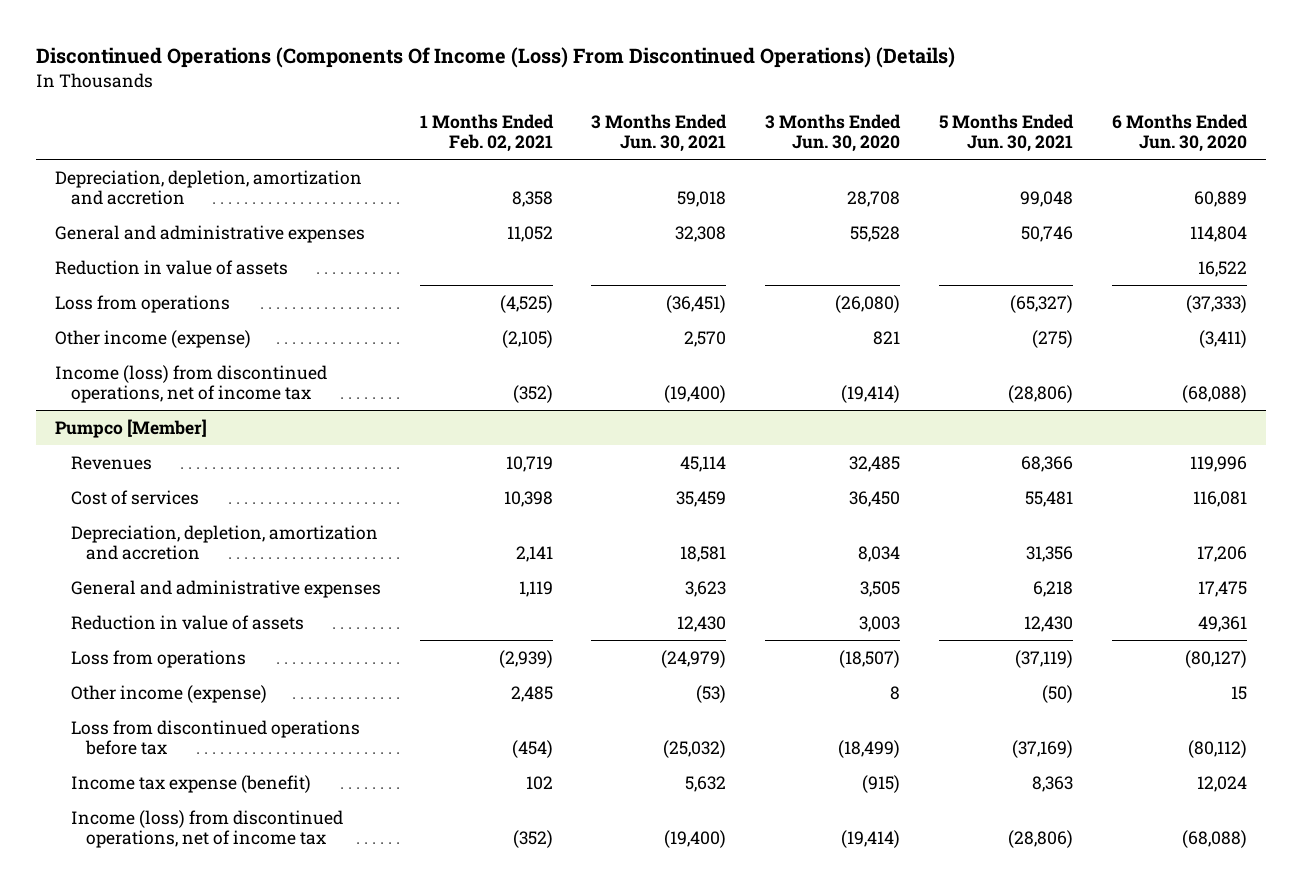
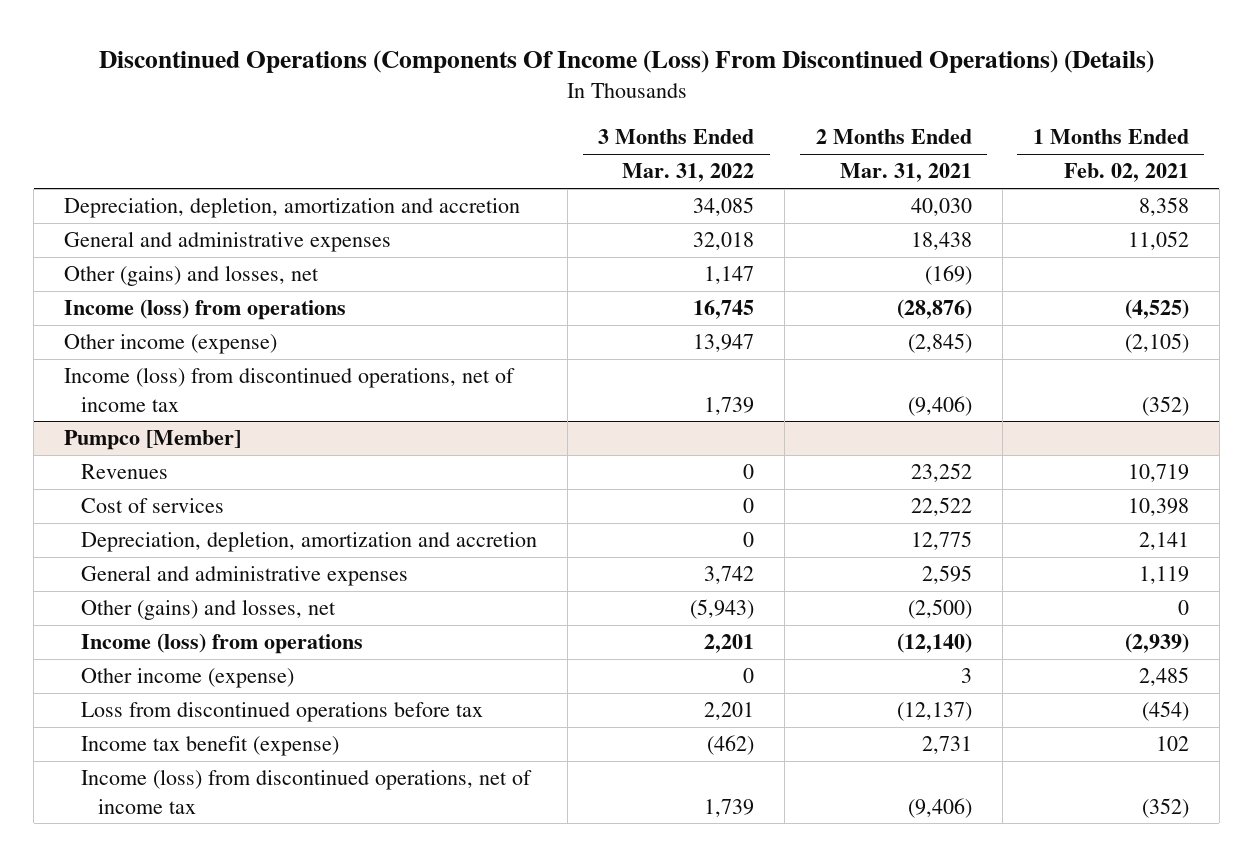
- | 1 Months Ended Feb. 02, 2021 | 3 Months Ended Jun. 30, 2021 | 3 Months Ended Jun. 30, 2020 | 5 Months Ended Jun. 30, 2021 | 6 Months Ended Jun. 30, 2020
+ | 3 Months Ended Mar. 31, 2022 | 2 Months Ended Mar. 31, 2021 | 1 Months Ended Feb. 02, 2021
- Reduction in value of assets | | | | | 16,522
- Loss from operations | (4,525) | (36,451) | (26,080) | (65,327) | (37,333)
+ Other (gains) and losses, net | 1,147 | (169) |
+ Income (loss) from operations | 16,745 | (28,876) | (4,525)
@ Pumpco [Member]
- Reduction in value of assets | | 12,430 | 3,003 | 12,430 | 49,361
- Loss from operations | (2,939) | (24,979) | (18,507) | (37,119) | (80,127)
+ Other (gains) and losses, net | (5,943) | (2,500) | 0
+ Income (loss) from operations | 2,201 | (12,140) | (2,939)
- Income tax expense (benefit) | 102 | 5,632 | (915) | 8,363 | 12,024
+ Income tax benefit (expense) | (462) | 2,731 | 102

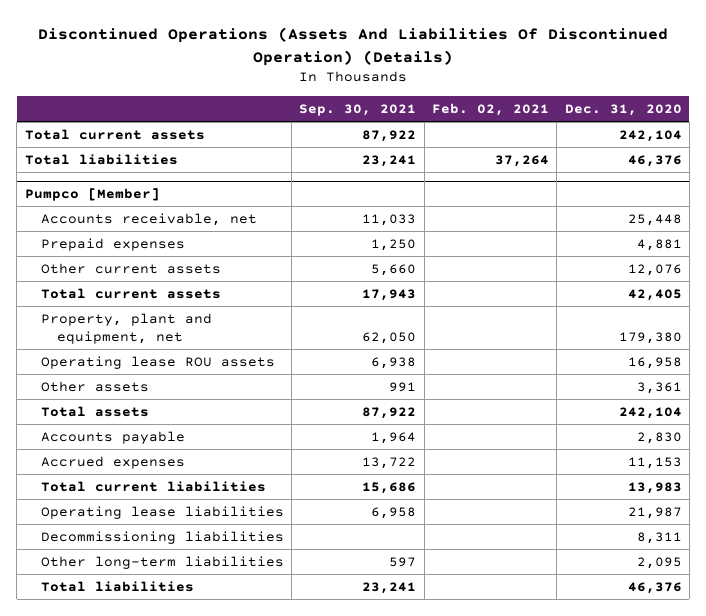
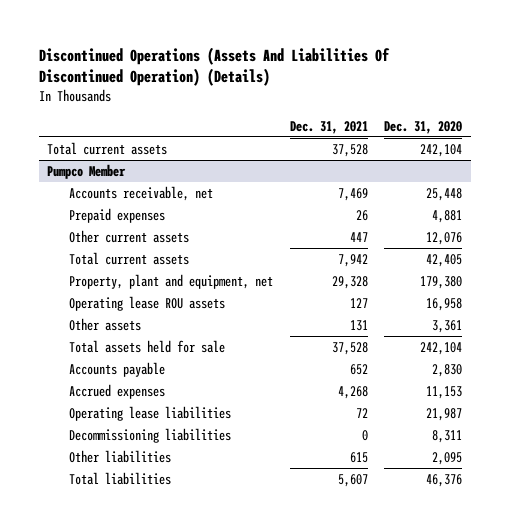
- | Sep. 30, 2021 | Feb. 02, 2021 | Dec. 31, 2020
+ | Dec. 31, 2021 | Dec. 31, 2020
- Total liabilities | 23,241 | 37,264 | 46,376
- Pumpco [Member]
+ Pumpco Member
- Total assets | 87,922 | | 242,104
+ Total assets held for sale | 37,528 | 242,104
- Total current liabilities | 15,686 | | 13,983
- Other long-term liabilities | 597 | | 2,095
+ Other liabilities | 615 | 2,095

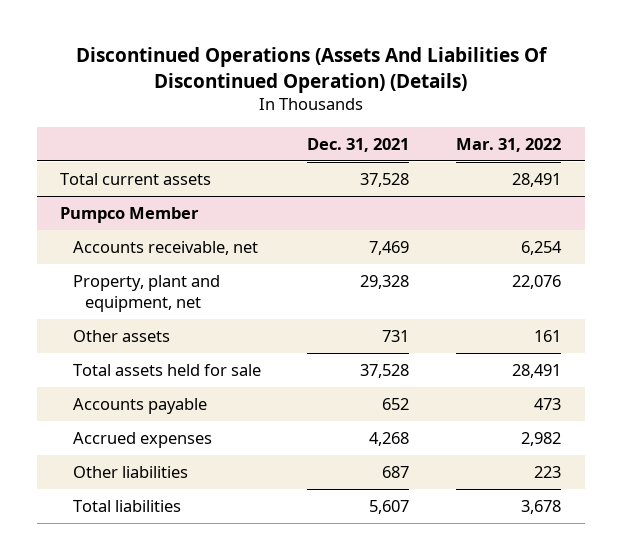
- | Dec. 31, 2021 | Dec. 31, 2020
+ | Dec. 31, 2021 | Mar. 31, 2022
@ Pumpco Member
- Prepaid expenses | 26 | 4,881
- Other current assets | 447 | 12,076
- Total current assets | 7,942 | 42,405
- Operating lease ROU assets | 127 | 16,958
- Other assets | 131 | 3,361
+ Other assets | 731 | 161
- Operating lease liabilities | 72 | 21,987
- Decommissioning liabilities | 0 | 8,311
- Other liabilities | 615 | 2,095
+ Other liabilities | 687 | 223

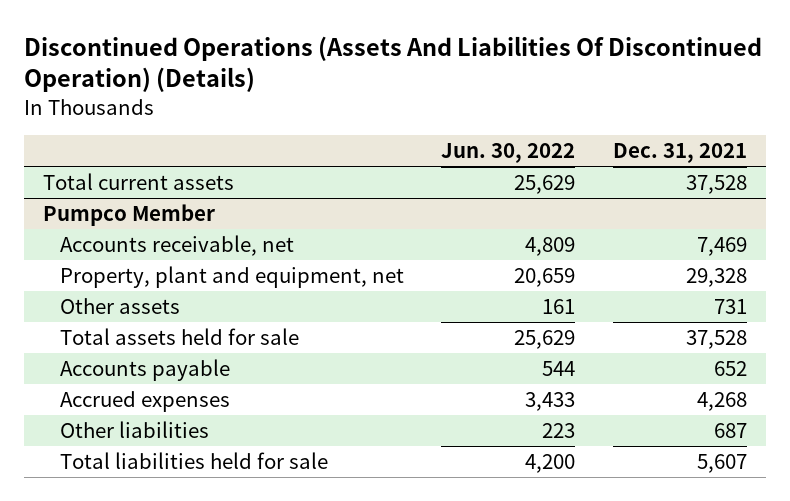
- | Dec. 31, 2021 | Mar. 31, 2022
+ | Jun. 30, 2022 | Dec. 31, 2021
@ Pumpco Member
- Total liabilities | 5,607 | 3,678
+ Total liabilities held for sale | 4,200 | 5,607

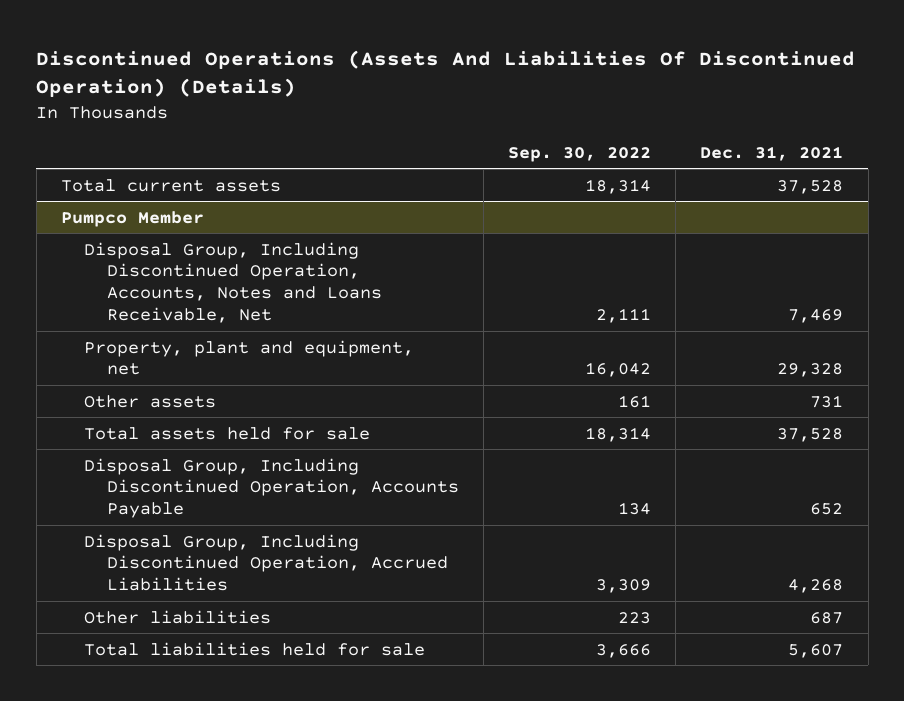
- | Jun. 30, 2022 | Dec. 31, 2021
+ | Sep. 30, 2022 | Dec. 31, 2021
@ Pumpco Member
- Accounts receivable, net | 4,809 | 7,469
+ Disposal Group, Including Discontinued Operation, Accounts, Notes and Loans Receivable, Net | 2,111 | 7,469
- Accounts payable | 544 | 652
- Accrued expenses | 3,433 | 4,268
+ Disposal Group, Including Discontinued Operation, Accounts Payable | 134 | 652
+ Disposal Group, Including Discontinued Operation, Accrued Liabilities | 3,309 | 4,268

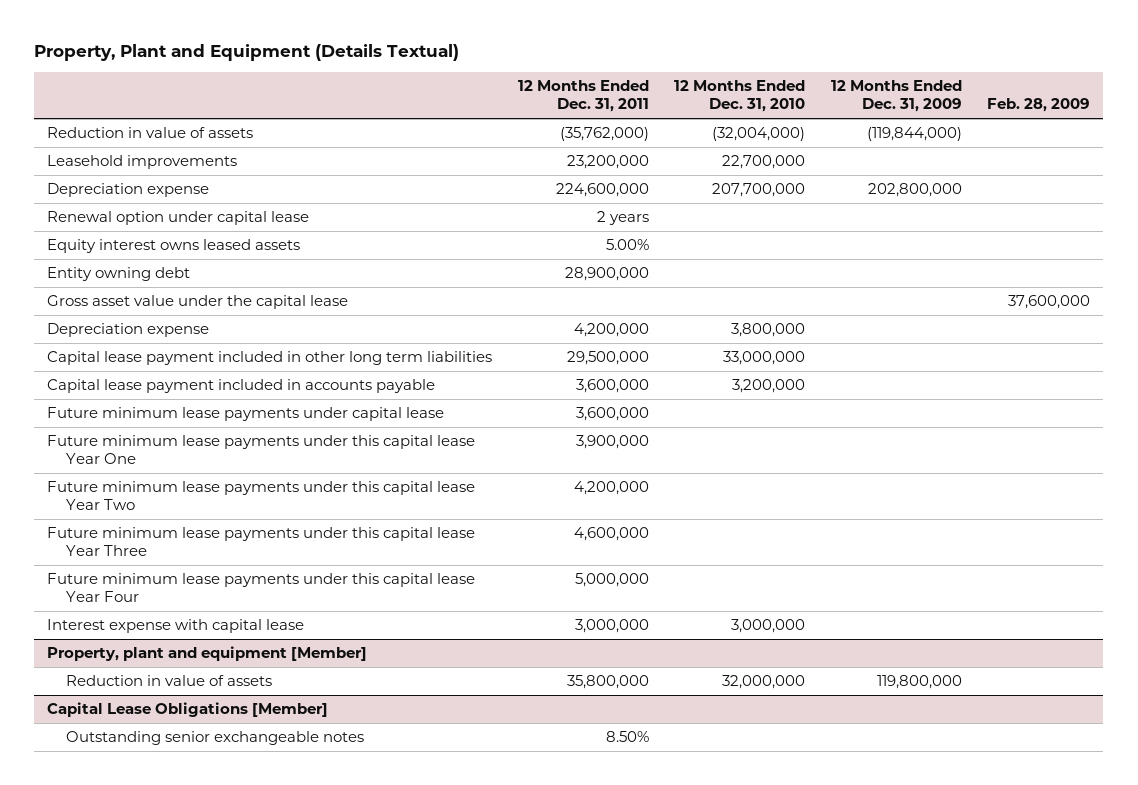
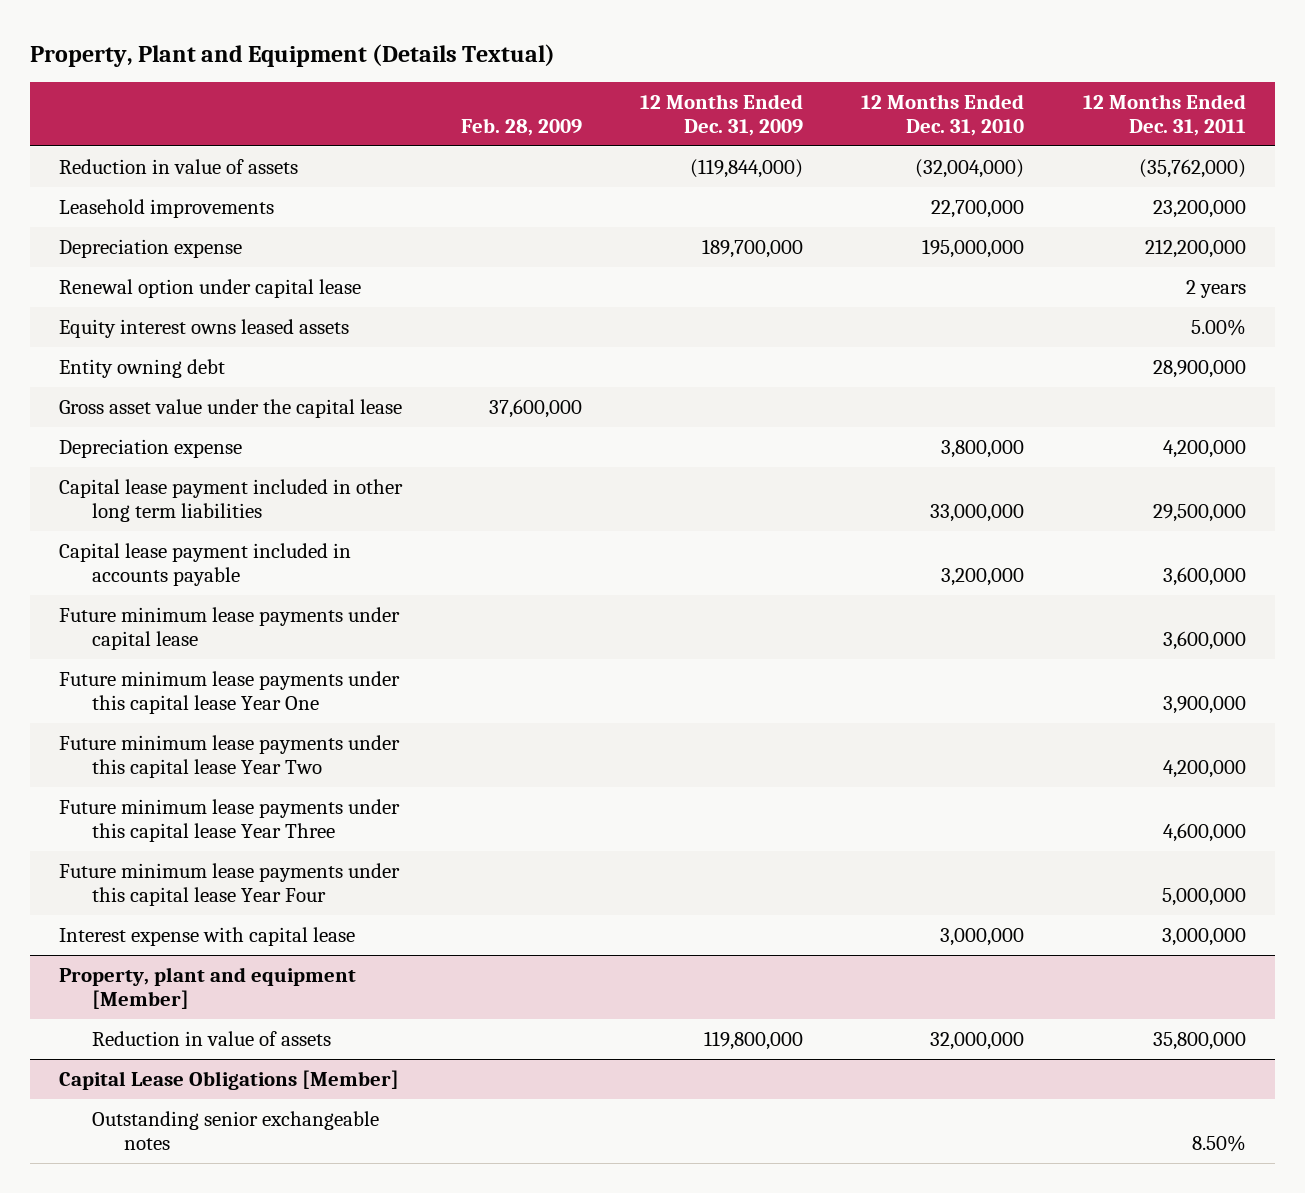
- | 12 Months Ended Dec. 31, 2011 | 12 Months Ended Dec. 31, 2010 | 12 Months Ended Dec. 31, 2009 | Feb. 28, 2009
+ | Feb. 28, 2009 | 12 Months Ended Dec. 31, 2009 | 12 Months Ended Dec. 31, 2010 | 12 Months Ended Dec. 31, 2011
- Depreciation expense | 224,600,000 | 207,700,000 | 202,800,000 |
+ Depreciation expense | | 189,700,000 | 195,000,000 | 212,200,000

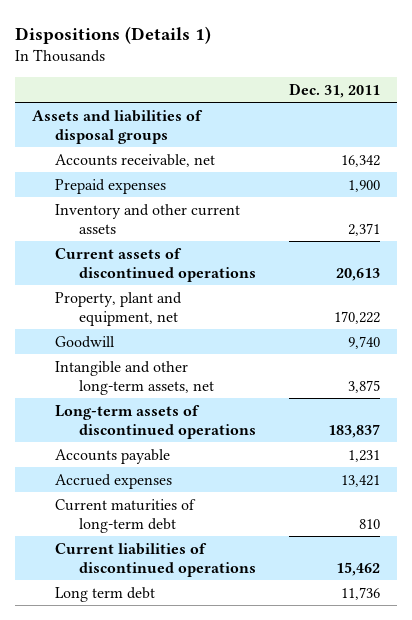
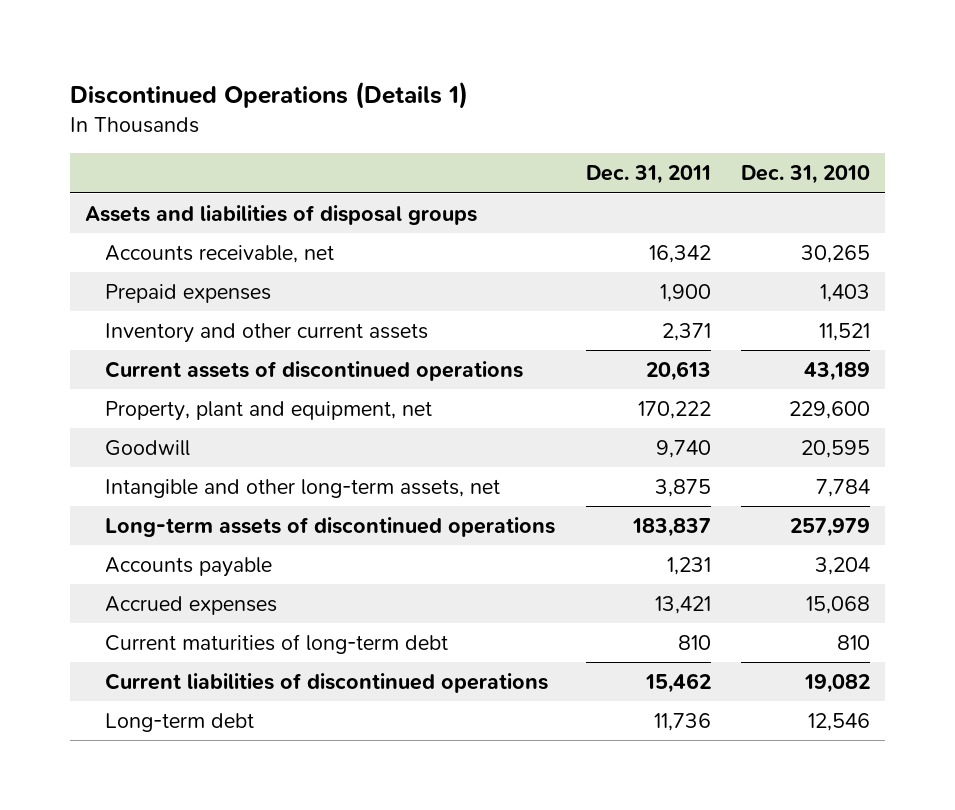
- Dispositions (Details 1)
+ Discontinued Operations (Details 1)
- | Dec. 31, 2011
+ | Dec. 31, 2011 | Dec. 31, 2010
- Long term debt | 11,736
+ Long-term debt | 11,736 | 12,546

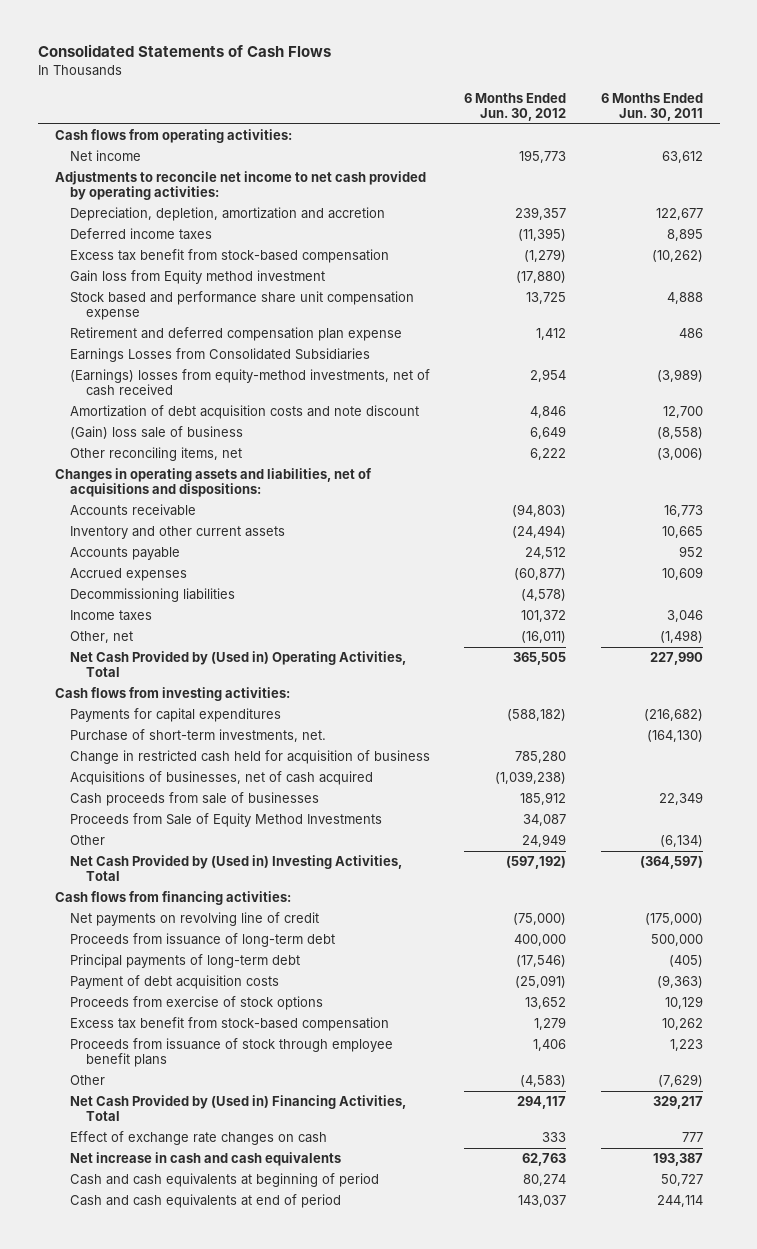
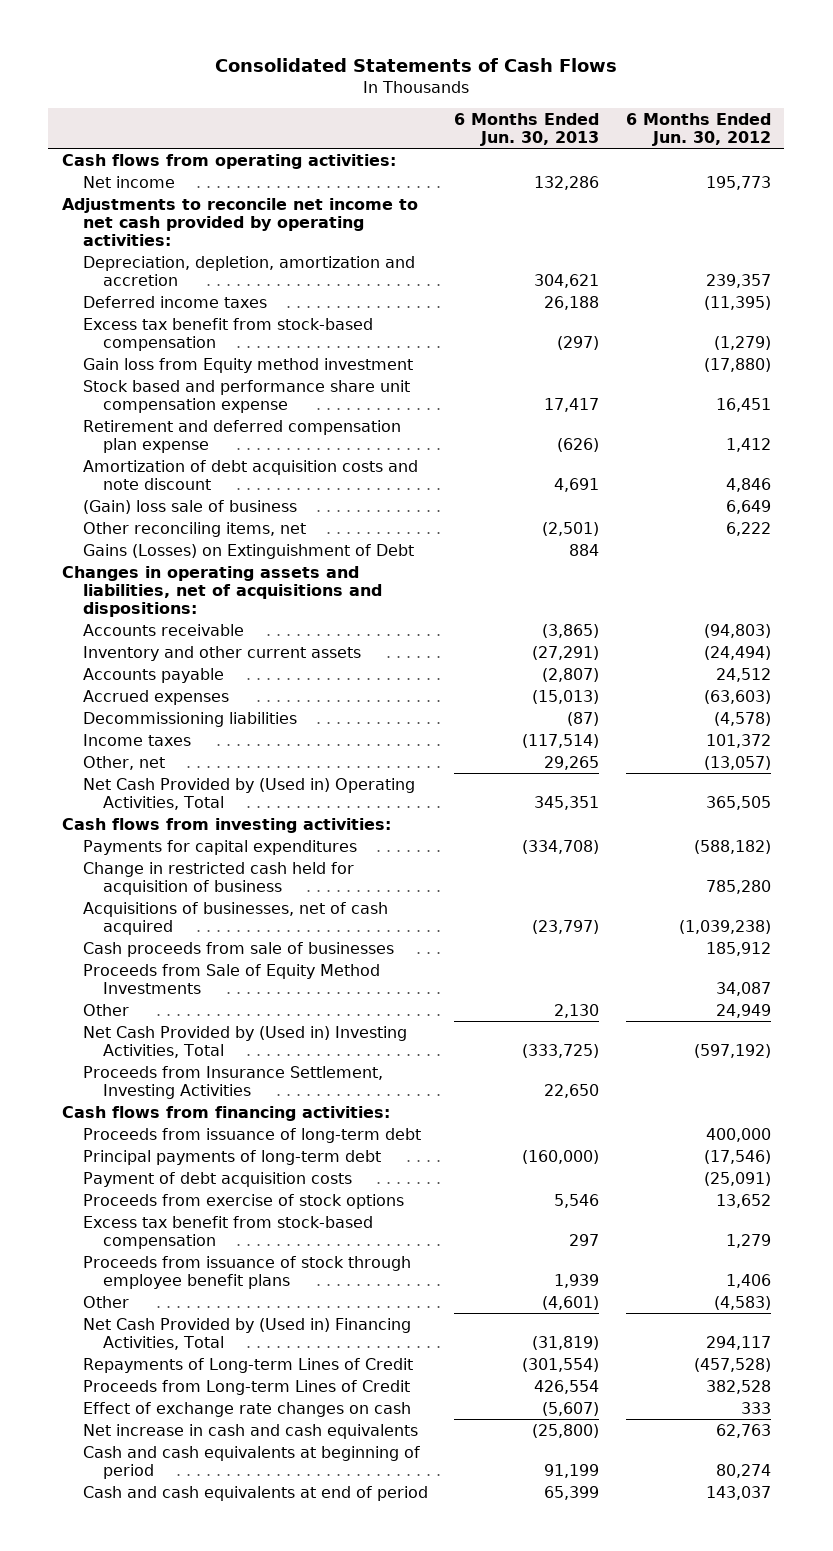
- | 6 Months Ended Jun. 30, 2012 | 6 Months Ended Jun. 30, 2011
+ | 6 Months Ended Jun. 30, 2013 | 6 Months Ended Jun. 30, 2012
- Stock based and performance share unit compensation expense | 13,725 | 4,888
+ Stock based and performance share unit compensation expense | 17,417 | 16,451
- Earnings Losses from Consolidated Subsidiaries
- (Earnings) losses from equity-method investments, net of cash received | 2,954 | (3,989)
+ Gains (Losses) on Extinguishment of Debt | 884 |
- Accrued expenses | (60,877) | 10,609
+ Accrued expenses | (15,013) | (63,603)
- Other, net | (16,011) | (1,498)
+ Other, net | 29,265 | (13,057)
- Purchase of short-term investments, net. | | (164,130)
+ Proceeds from Insurance Settlement, Investing Activities | 22,650 |
- Net payments on revolving line of credit | (75,000) | (175,000)
+ Repayments of Long-term Lines of Credit | (301,554) | (457,528)
+ Proceeds from Long-term Lines of Credit | 426,554 | 382,528

